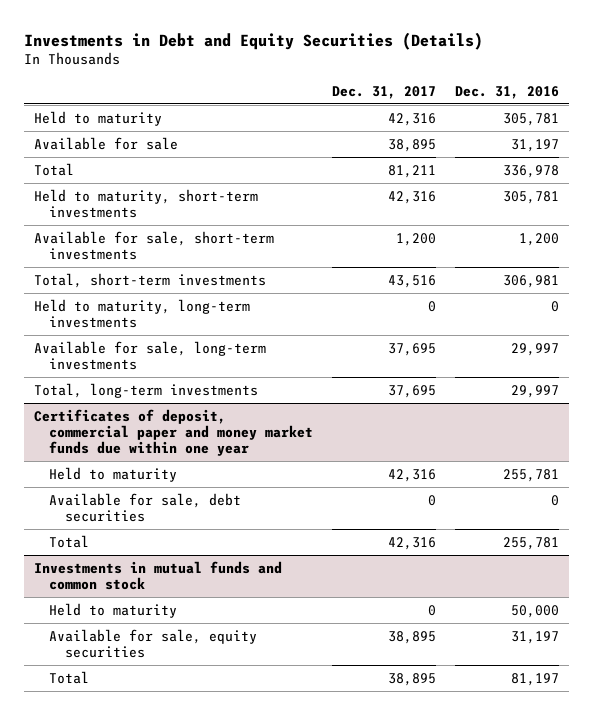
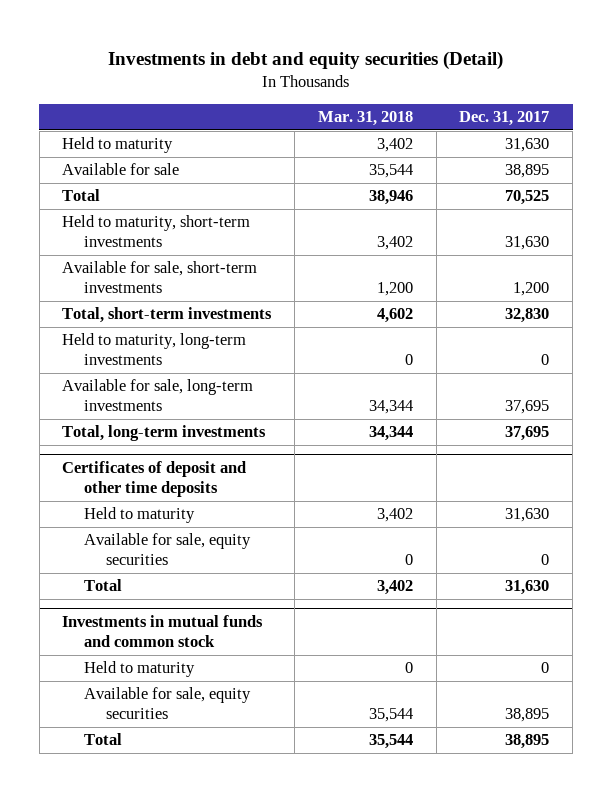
- Investments in Debt and Equity Securities (Details)
+ Investments in debt and equity securities (Detail)
- | Dec. 31, 2017 | Dec. 31, 2016
+ | Mar. 31, 2018 | Dec. 31, 2017
- Held to maturity | 42,316 | 305,781
+ Held to maturity | 3,402 | 31,630
- Total | 81,211 | 336,978
- Held to maturity, short-term investments | 42,316 | 305,781
+ Total | 38,946 | 70,525
+ Held to maturity, short-term investments | 3,402 | 31,630
- Total, short-term investments | 43,516 | 306,981
+ Total, short-term investments | 4,602 | 32,830
- Certificates of deposit, commercial paper and money market funds due within one year
- Held to maturity | 42,316 | 255,781
- Available for sale, debt securities | 0 | 0
- Total | 42,316 | 255,781
+ Certificates of deposit and other time deposits
+ Held to maturity | 3,402 | 31,630
+ Available for sale, equity securities | 0 | 0
+ Total | 3,402 | 31,630

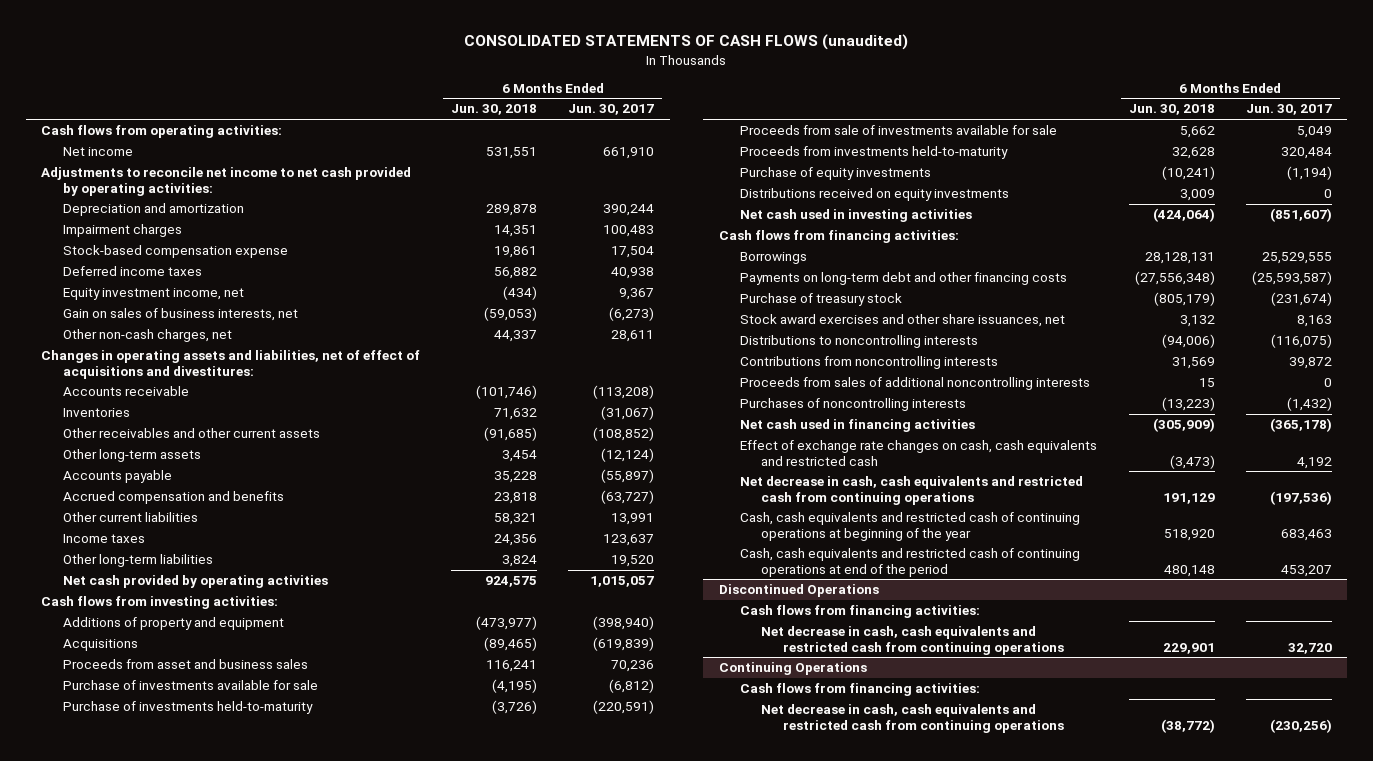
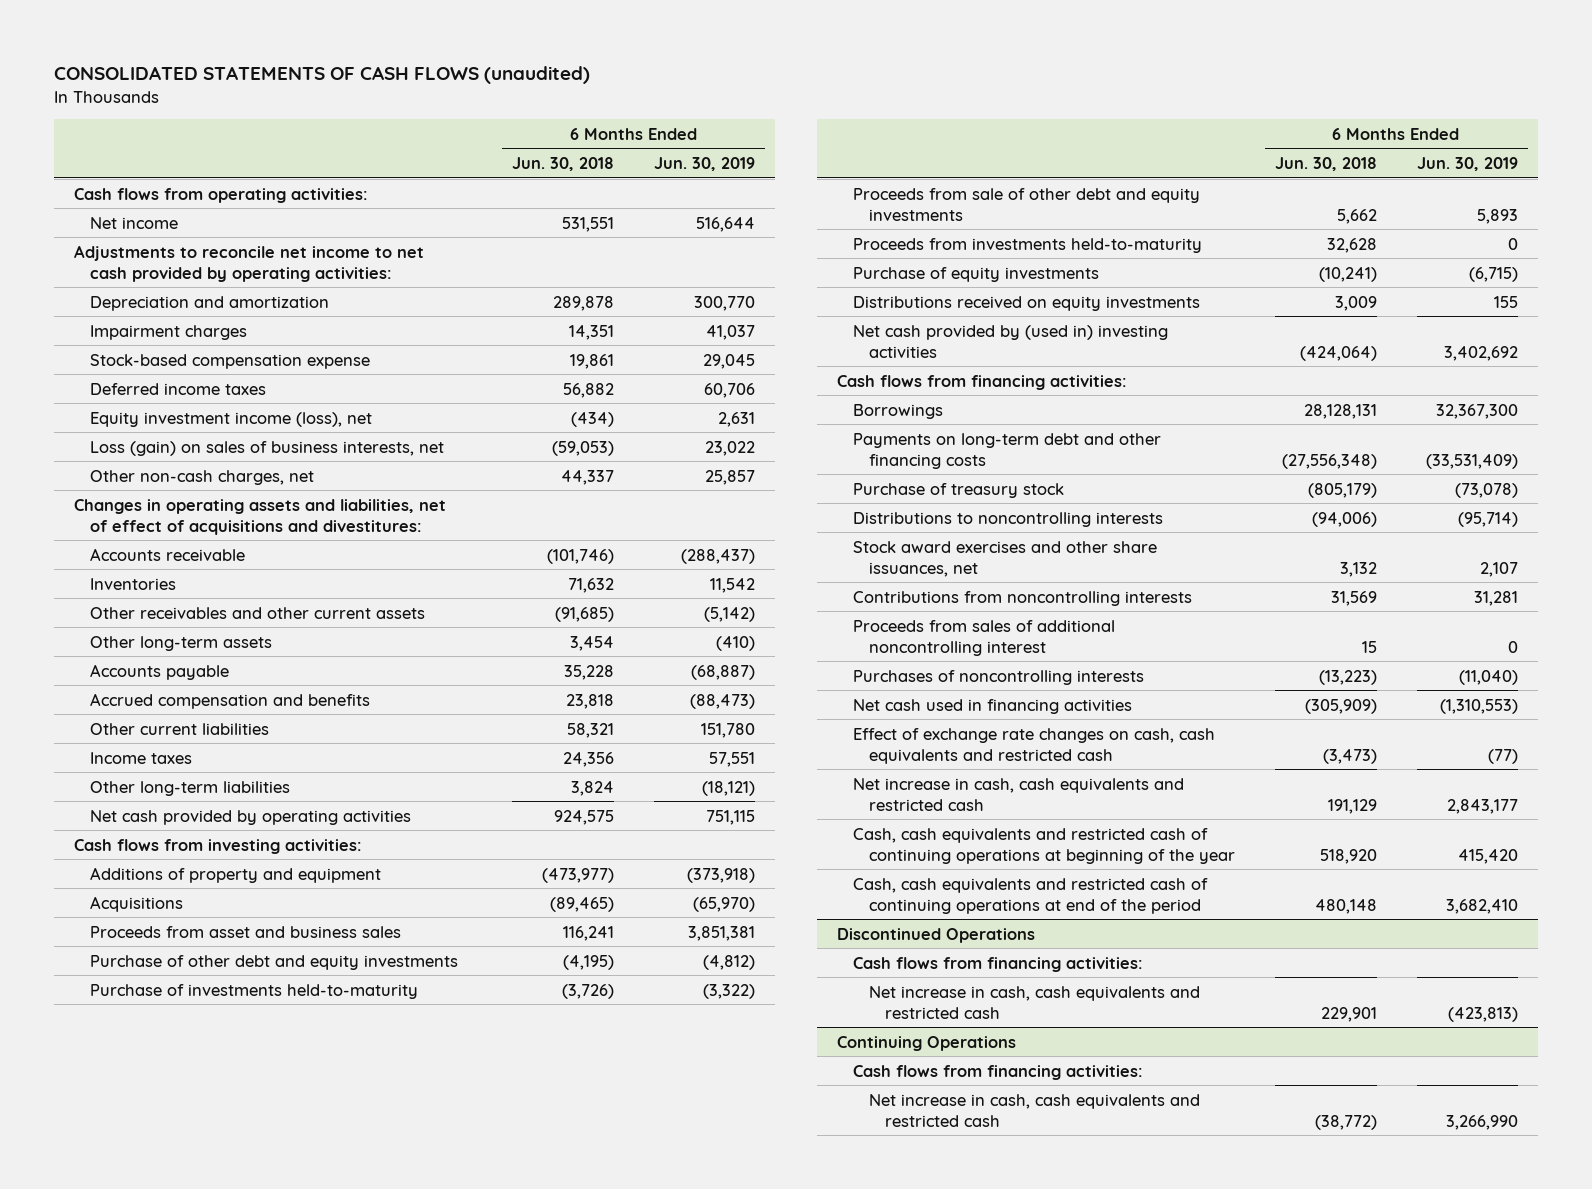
- | 6 Months Ended Jun. 30, 2018 | 6 Months Ended Jun. 30, 2017
+ | 6 Months Ended Jun. 30, 2018 | 6 Months Ended Jun. 30, 2019
- Equity investment income, net | (434) | 9,367
- Gain on sales of business interests, net | (59,053) | (6,273)
+ Equity investment income (loss), net | (434) | 2,631
+ Loss (gain) on sales of business interests, net | (59,053) | 23,022
- Purchase of investments available for sale | (4,195) | (6,812)
+ Purchase of other debt and equity investments | (4,195) | (4,812)
- Proceeds from sale of investments available for sale | 5,662 | 5,049
+ Proceeds from sale of other debt and equity investments | 5,662 | 5,893
- Net cash used in investing activities | (424,064) | (851,607)
+ Net cash provided by (used in) investing activities | (424,064) | 3,402,692
moved down: Stock award exercises and other share issuances, net | 3,132 | 2,107
- Proceeds from sales of additional noncontrolling interests | 15 | 0
+ Proceeds from sales of additional noncontrolling interest | 15 | 0
- Net decrease in cash, cash equivalents and restricted cash from continuing operations | 191,129 | (197,536)
+ Net increase in cash, cash equivalents and restricted cash | 191,129 | 2,843,177
@ Discontinued Operations
- Net decrease in cash, cash equivalents and restricted cash from continuing operations | 229,901 | 32,720
+ Net increase in cash, cash equivalents and restricted cash | 229,901 | (423,813)
@ Continuing Operations
- Net decrease in cash, cash equivalents and restricted cash from continuing operations | (38,772) | (230,256)
+ Net increase in cash, cash equivalents and restricted cash | (38,772) | 3,266,990

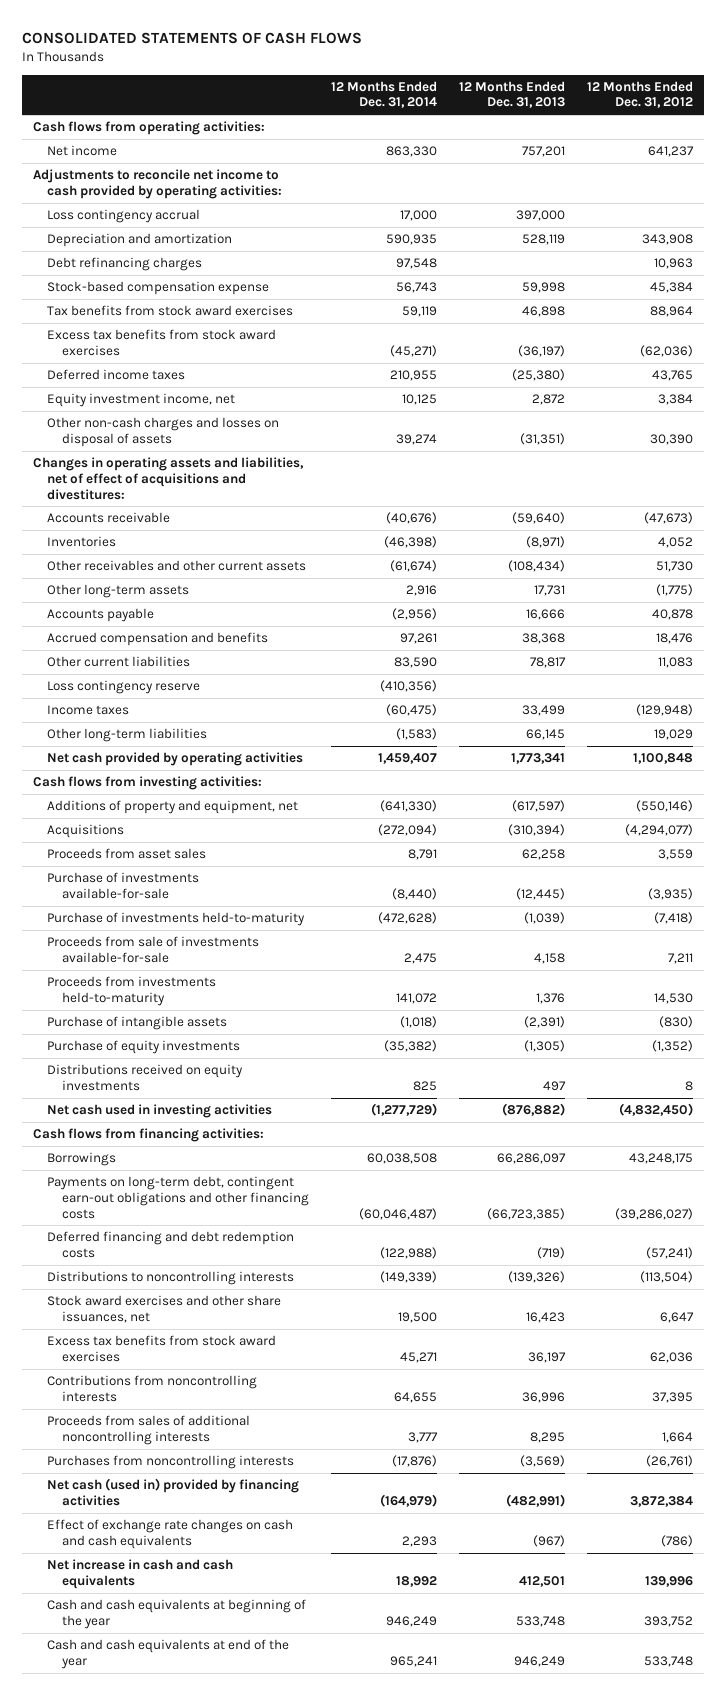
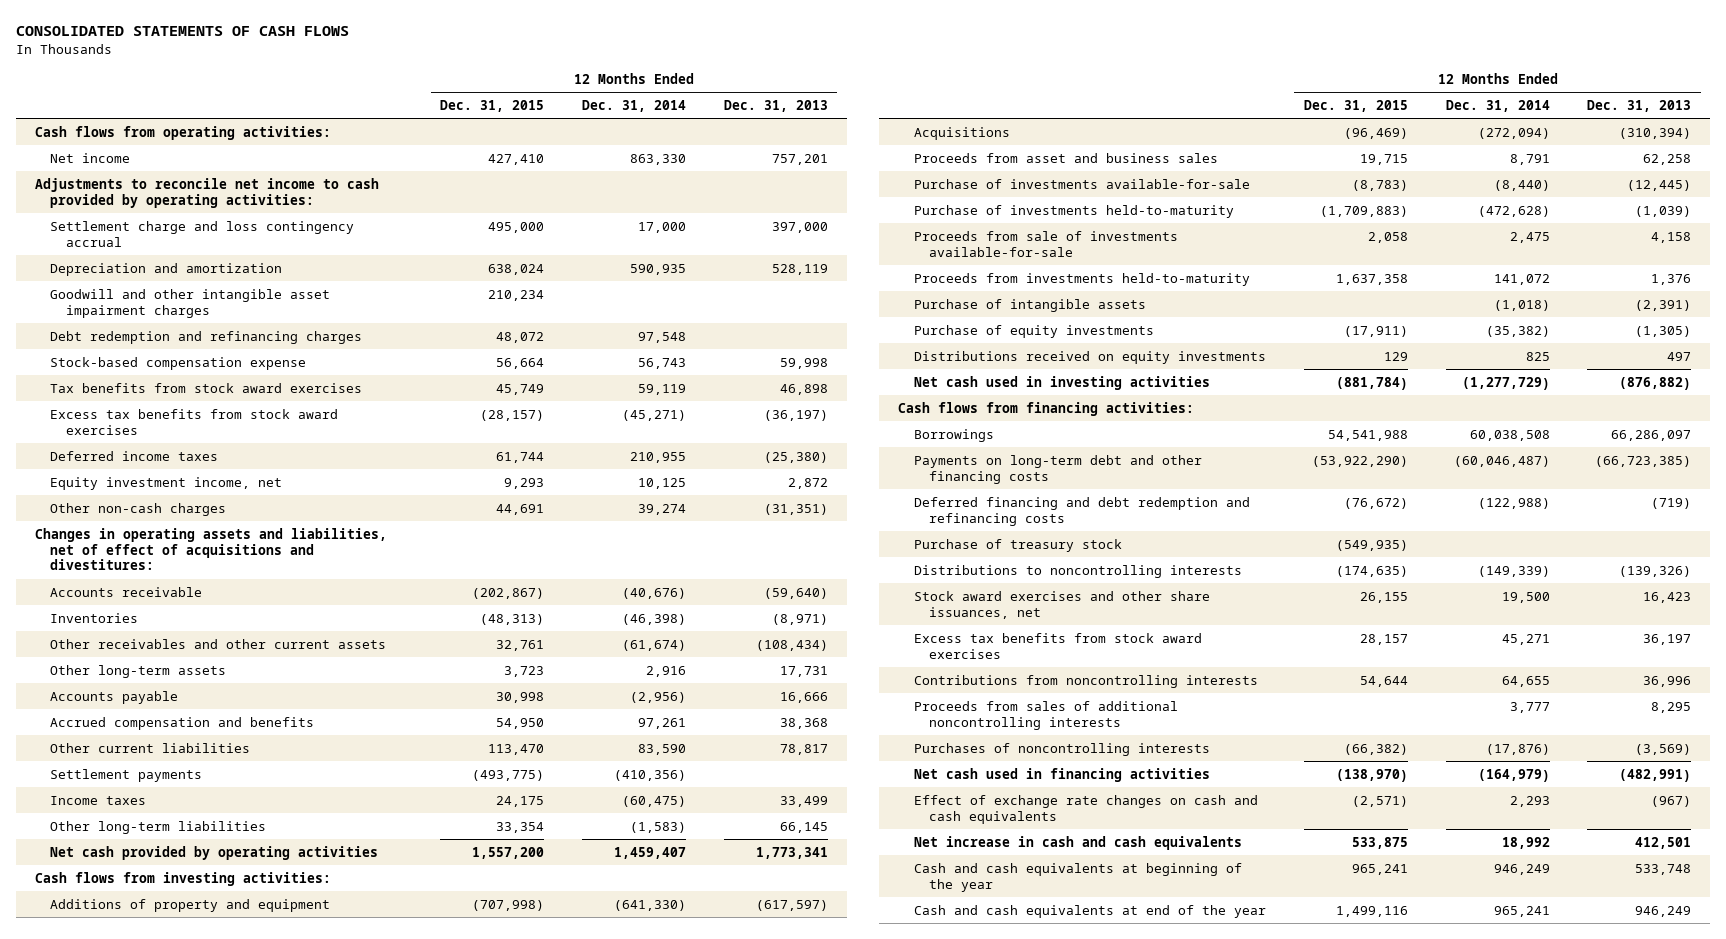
- | 12 Months Ended Dec. 31, 2014 | 12 Months Ended Dec. 31, 2013 | 12 Months Ended Dec. 31, 2012
+ | 12 Months Ended Dec. 31, 2015 | 12 Months Ended Dec. 31, 2014 | 12 Months Ended Dec. 31, 2013
- Loss contingency accrual | 17,000 | 397,000 |
+ Settlement charge and loss contingency accrual | 495,000 | 17,000 | 397,000
- Debt refinancing charges | 97,548 | | 10,963
+ Goodwill and other intangible asset impairment charges | 210,234 | |
+ Debt redemption and refinancing charges | 48,072 | 97,548 |
- Other non-cash charges and losses on disposal of assets | 39,274 | (31,351) | 30,390
+ Other non-cash charges | 44,691 | 39,274 | (31,351)
- Loss contingency reserve | (410,356) | |
+ Settlement payments | (493,775) | (410,356) |
- Additions of property and equipment, net | (641,330) | (617,597) | (550,146)
+ Additions of property and equipment | (707,998) | (641,330) | (617,597)
- Proceeds from asset sales | 8,791 | 62,258 | 3,559
+ Proceeds from asset and business sales | 19,715 | 8,791 | 62,258
- Payments on long-term debt, contingent earn-out obligations and other financing costs | (60,046,487) | (66,723,385) | (39,286,027)
- Deferred financing and debt redemption costs | (122,988) | (719) | (57,241)
+ Payments on long-term debt and other financing costs | (53,922,290) | (60,046,487) | (66,723,385)
+ Deferred financing and debt redemption and refinancing costs | (76,672) | (122,988) | (719)
+ Purchase of treasury stock | (549,935) | |
- Purchases from noncontrolling interests | (17,876) | (3,569) | (26,761)
- Net cash (used in) provided by financing activities | (164,979) | (482,991) | 3,872,384
+ Purchases of noncontrolling interests | (66,382) | (17,876) | (3,569)
+ Net cash used in financing activities | (138,970) | (164,979) | (482,991)

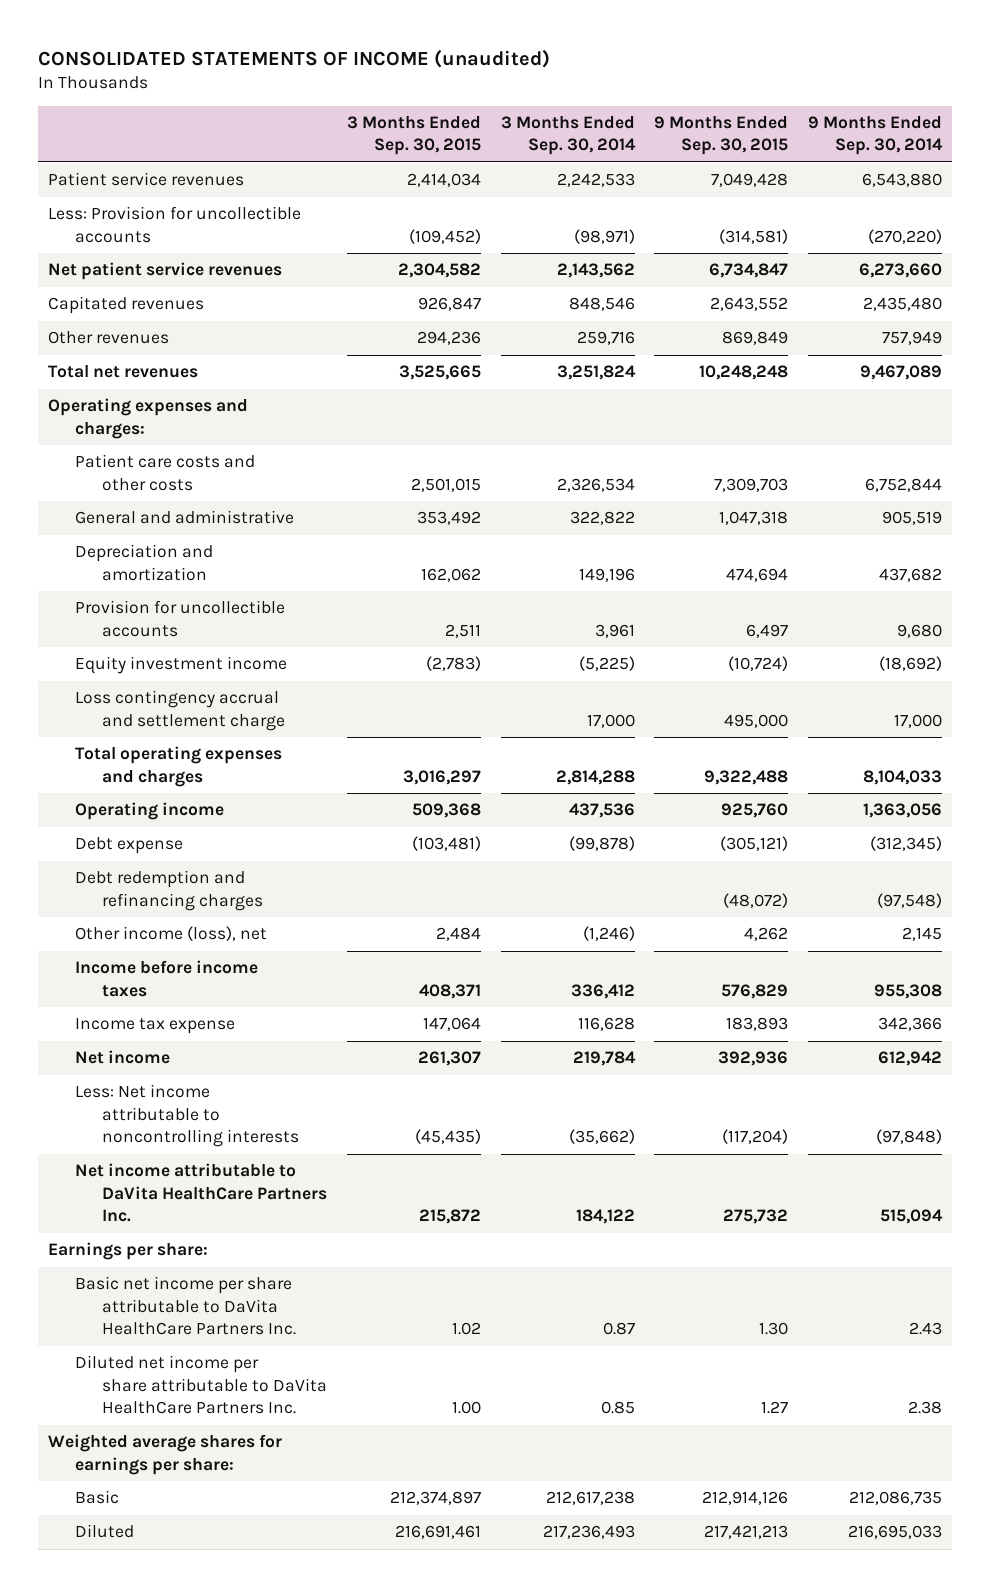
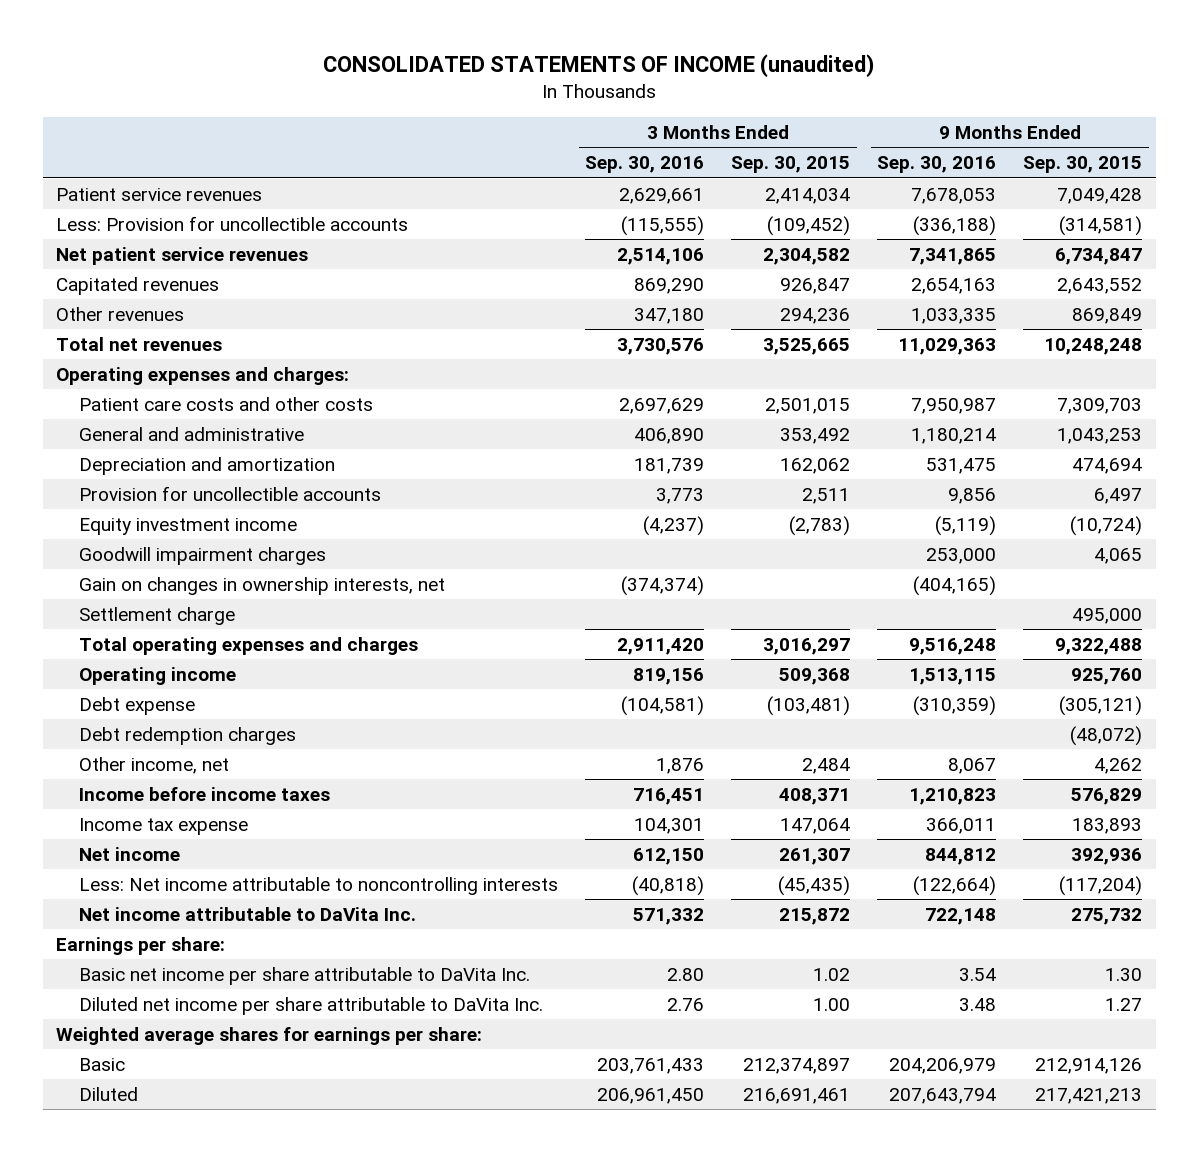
- | 3 Months Ended Sep. 30, 2015 | 3 Months Ended Sep. 30, 2014 | 9 Months Ended Sep. 30, 2015 | 9 Months Ended Sep. 30, 2014
+ | 3 Months Ended Sep. 30, 2016 | 3 Months Ended Sep. 30, 2015 | 9 Months Ended Sep. 30, 2016 | 9 Months Ended Sep. 30, 2015
- General and administrative | 353,492 | 322,822 | 1,047,318 | 905,519
+ General and administrative | 406,890 | 353,492 | 1,180,214 | 1,043,253
- Loss contingency accrual and settlement charge | | 17,000 | 495,000 | 17,000
+ Goodwill impairment charges | | | 253,000 | 4,065
+ Gain on changes in ownership interests, net | (374,374) | | (404,165) |
+ Settlement charge | | | | 495,000
- Debt redemption and refinancing charges | | | (48,072) | (97,548)
- Other income (loss), net | 2,484 | (1,246) | 4,262 | 2,145
+ Debt redemption charges | | | | (48,072)
+ Other income, net | 1,876 | 2,484 | 8,067 | 4,262
- Net income attributable to DaVita HealthCare Partners Inc. | 215,872 | 184,122 | 275,732 | 515,094
+ Net income attributable to DaVita Inc. | 571,332 | 215,872 | 722,148 | 275,732
- Basic net income per share attributable to DaVita HealthCare Partners Inc. | 1.02 | 0.87 | 1.30 | 2.43
- Diluted net income per share attributable to DaVita HealthCare Partners Inc. | 1.00 | 0.85 | 1.27 | 2.38
+ Basic net income per share attributable to DaVita Inc. | 2.80 | 1.02 | 3.54 | 1.30
+ Diluted net income per share attributable to DaVita Inc. | 2.76 | 1.00 | 3.48 | 1.27

